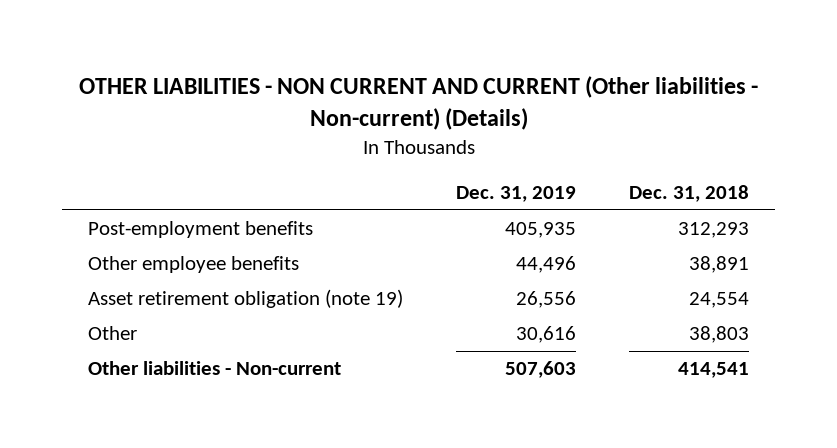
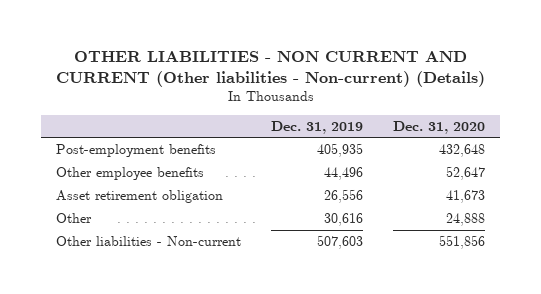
- | Dec. 31, 2019 | Dec. 31, 2018
+ | Dec. 31, 2019 | Dec. 31, 2020
- Asset retirement obligation (note 19) | 26,556 | 24,554
+ Asset retirement obligation | 26,556 | 41,673

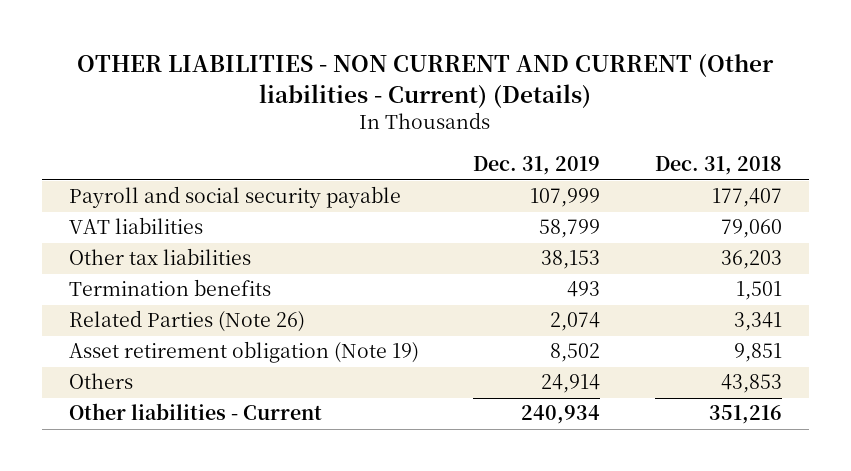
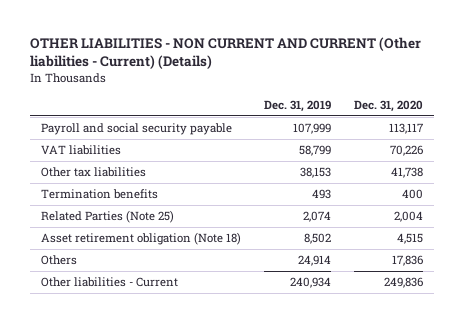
- | Dec. 31, 2019 | Dec. 31, 2018
+ | Dec. 31, 2019 | Dec. 31, 2020
- Related Parties (Note 26) | 2,074 | 3,341
- Asset retirement obligation (Note 19) | 8,502 | 9,851
+ Related Parties (Note 25) | 2,074 | 2,004
+ Asset retirement obligation (Note 18) | 8,502 | 4,515

